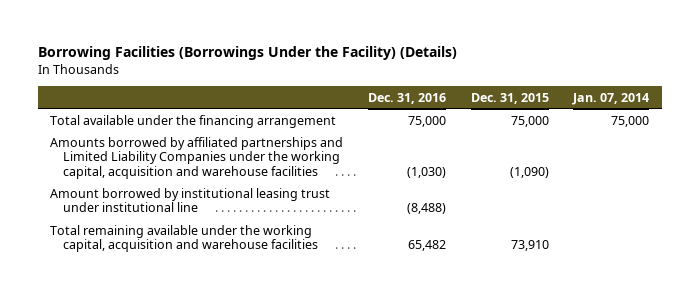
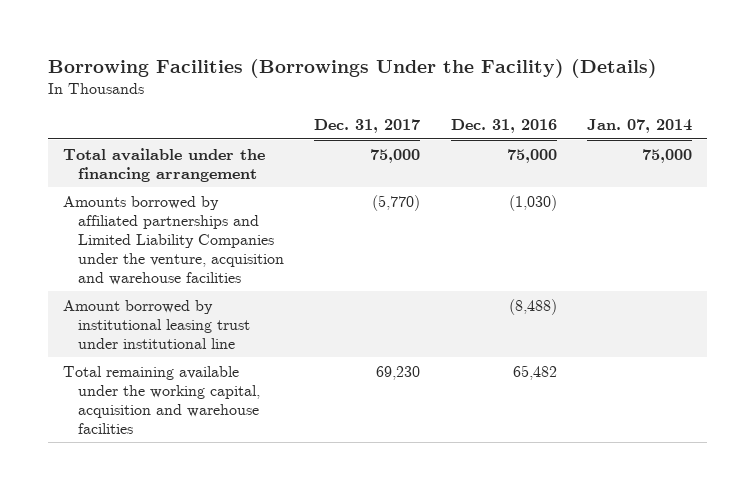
- | Dec. 31, 2016 | Dec. 31, 2015 | Jan. 07, 2014
+ | Dec. 31, 2017 | Dec. 31, 2016 | Jan. 07, 2014
- Amounts borrowed by affiliated partnerships and Limited Liability Companies under the working capital, acquisition and warehouse facilities | (1,030) | (1,090) |
+ Amounts borrowed by affiliated partnerships and Limited Liability Companies under the venture, acquisition and warehouse facilities | (5,770) | (1,030) |

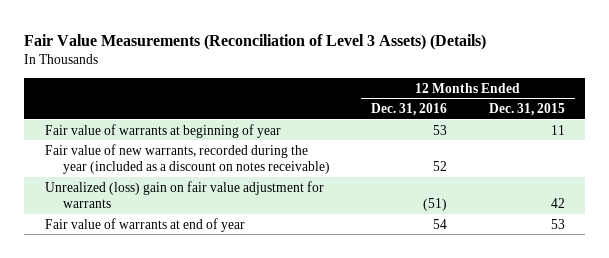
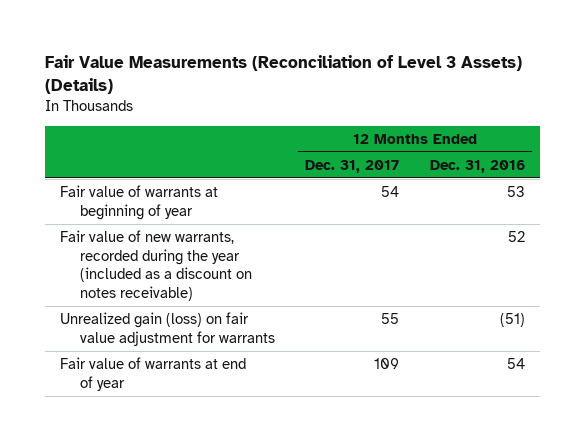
- | 12 Months Ended Dec. 31, 2016 | 12 Months Ended Dec. 31, 2015
+ | 12 Months Ended Dec. 31, 2017 | 12 Months Ended Dec. 31, 2016
- Unrealized (loss) gain on fair value adjustment for warrants | (51) | 42
+ Unrealized gain (loss) on fair value adjustment for warrants | 55 | (51)

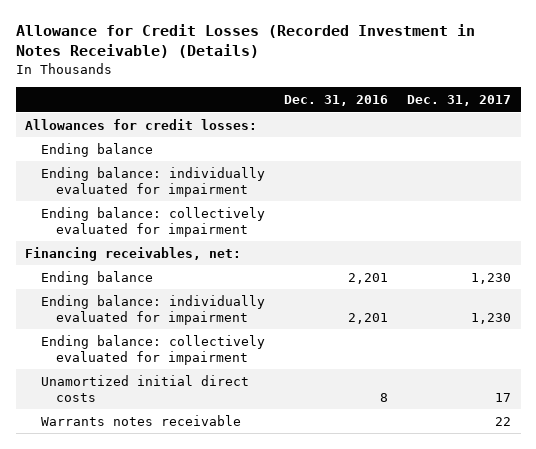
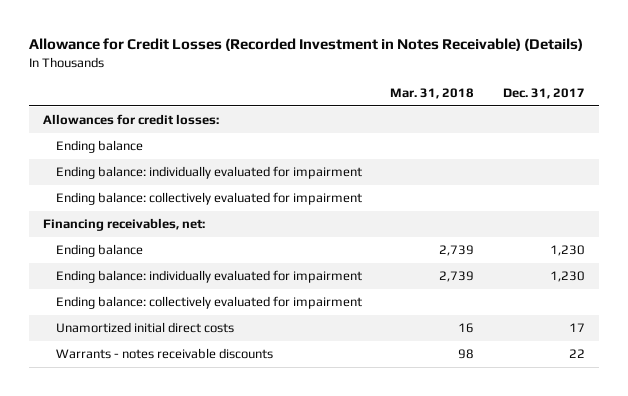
- | Dec. 31, 2016 | Dec. 31, 2017
+ | Mar. 31, 2018 | Dec. 31, 2017
- Warrants notes receivable | | 22
+ Warrants - notes receivable discounts | 98 | 22

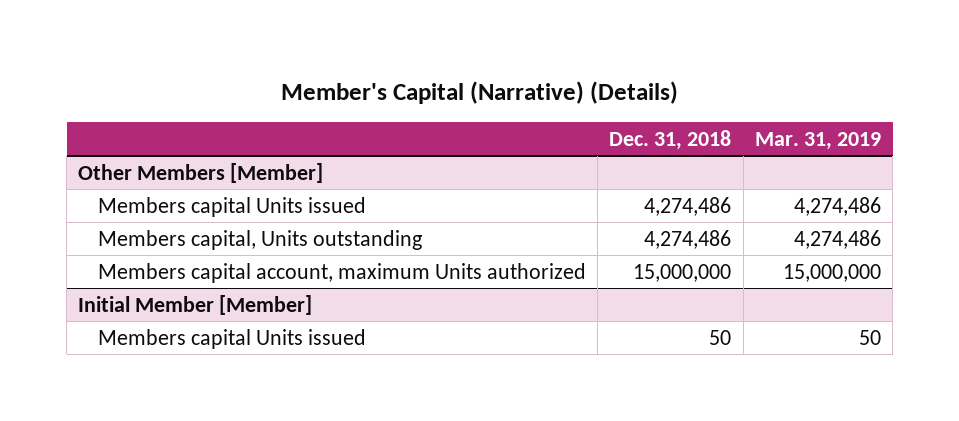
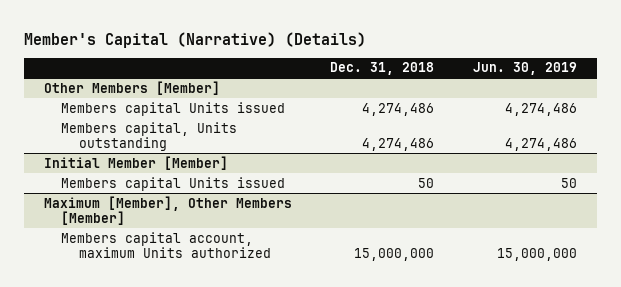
- | Dec. 31, 2018 | Mar. 31, 2019
+ | Dec. 31, 2018 | Jun. 30, 2019
@ Other Members [Member]
- Members capital account, maximum Units authorized | 15,000,000 | 15,000,000
+ Maximum [Member], Other Members [Member]
+ Members capital account, maximum Units authorized | 15,000,000 | 15,000,000

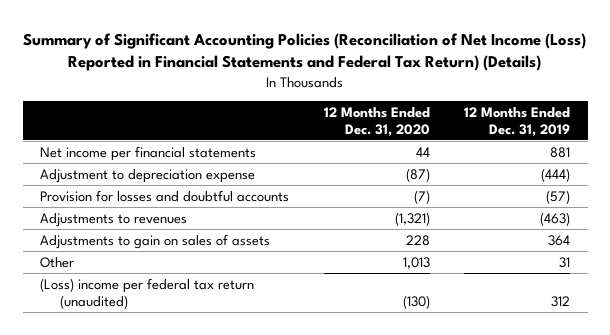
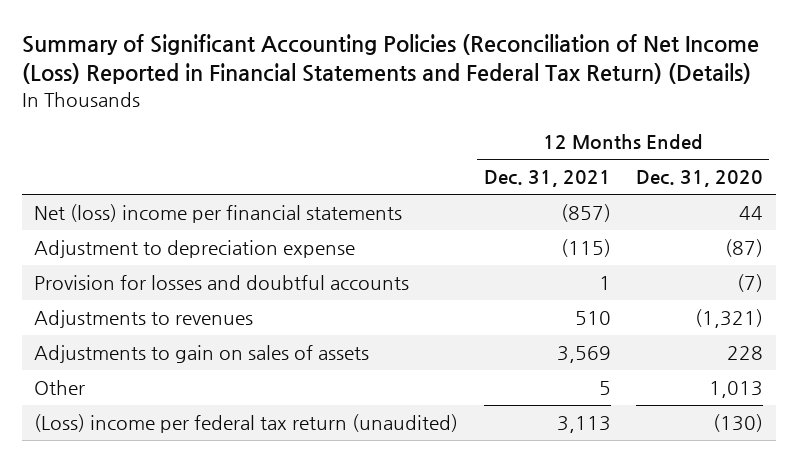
- | 12 Months Ended Dec. 31, 2020 | 12 Months Ended Dec. 31, 2019
+ | 12 Months Ended Dec. 31, 2021 | 12 Months Ended Dec. 31, 2020
- Net income per financial statements | 44 | 881
+ Net (loss) income per financial statements | (857) | 44

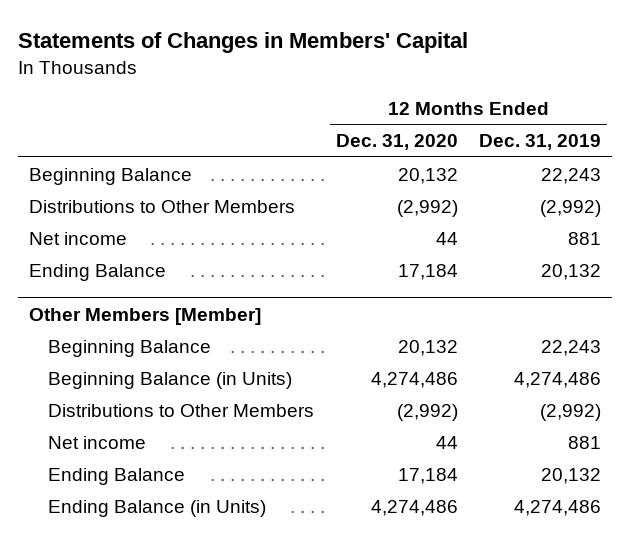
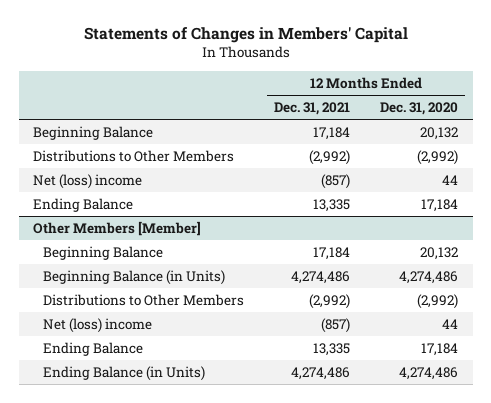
- | 12 Months Ended Dec. 31, 2020 | 12 Months Ended Dec. 31, 2019
+ | 12 Months Ended Dec. 31, 2021 | 12 Months Ended Dec. 31, 2020
- Net income | 44 | 881
+ Net (loss) income | (857) | 44
@ Other Members [Member]
- Net income | 44 | 881
+ Net (loss) income | (857) | 44

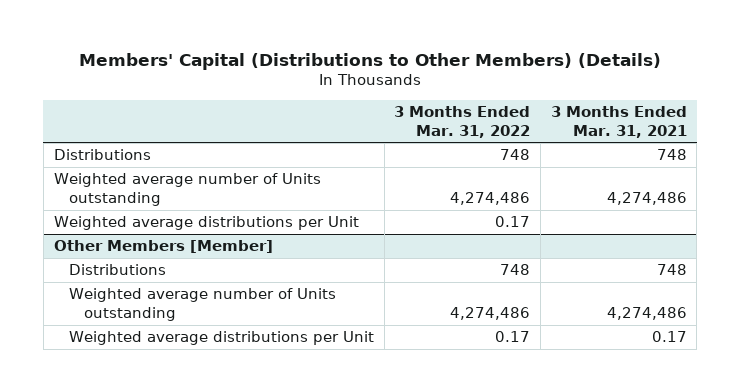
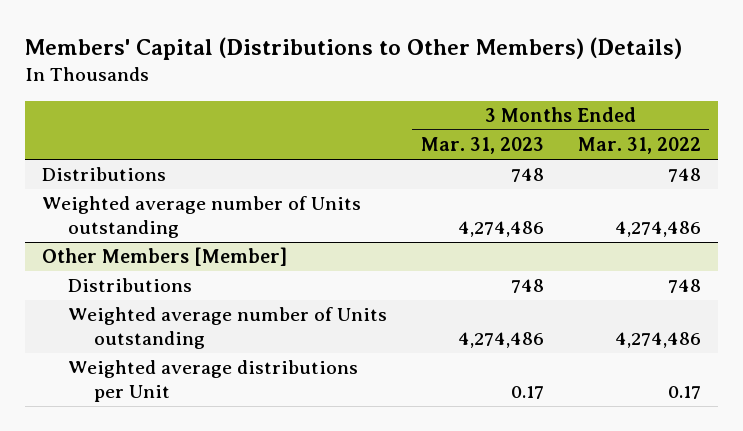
- | 3 Months Ended Mar. 31, 2022 | 3 Months Ended Mar. 31, 2021
+ | 3 Months Ended Mar. 31, 2023 | 3 Months Ended Mar. 31, 2022
- Weighted average distributions per Unit | 0.17 |

